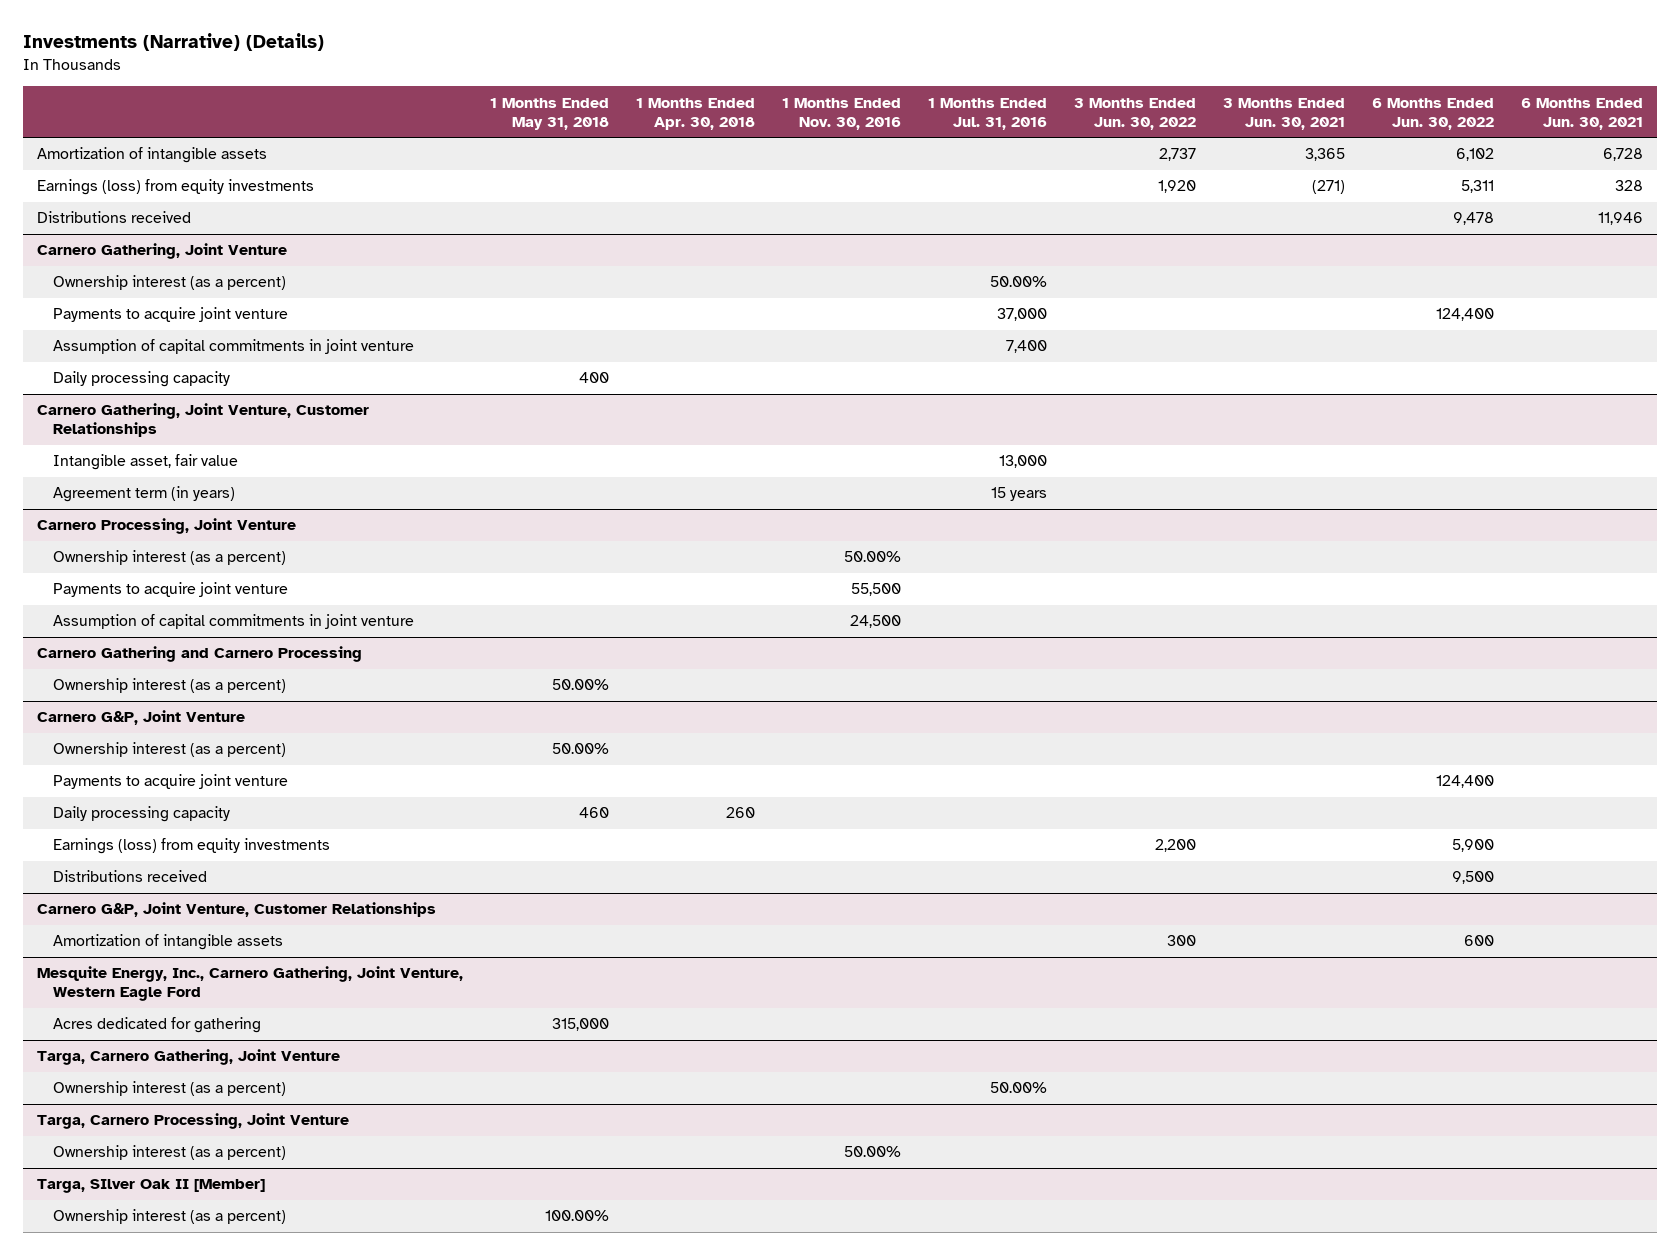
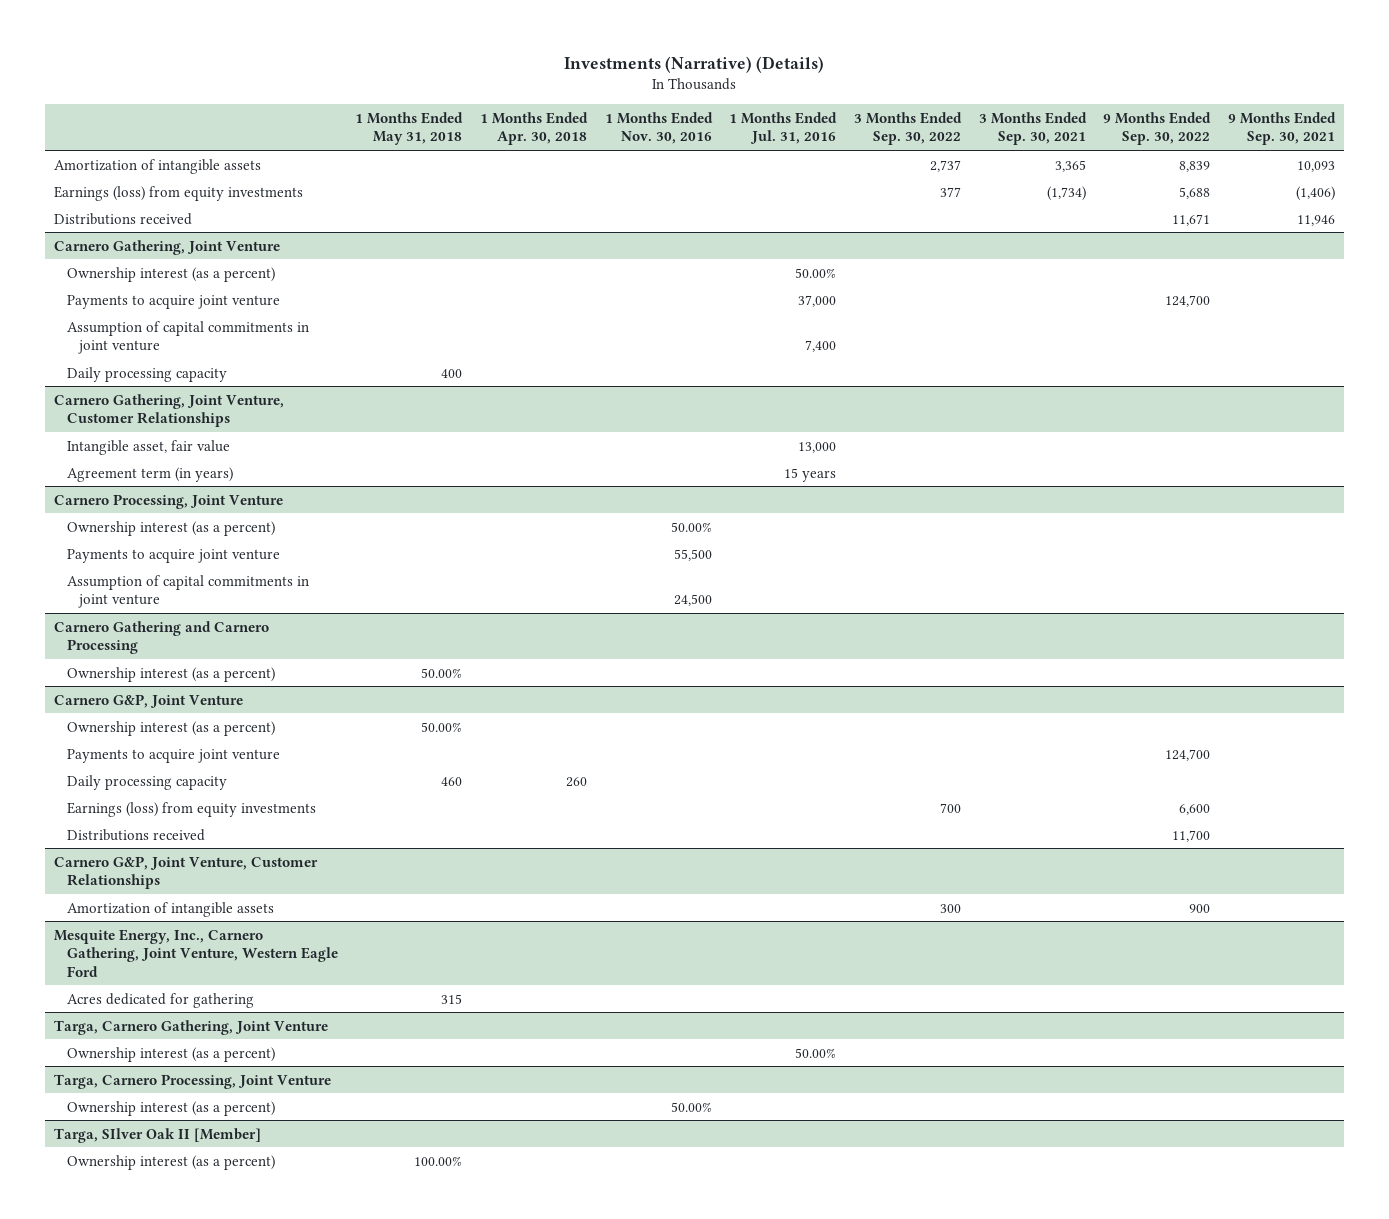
- | 1 Months Ended May 31, 2018 | 1 Months Ended Apr. 30, 2018 | 1 Months Ended Nov. 30, 2016 | 1 Months Ended Jul. 31, 2016 | 3 Months Ended Jun. 30, 2022 | 3 Months Ended Jun. 30, 2021 | 6 Months Ended Jun. 30, 2022 | 6 Months Ended Jun. 30, 2021
+ | 1 Months Ended May 31, 2018 | 1 Months Ended Apr. 30, 2018 | 1 Months Ended Nov. 30, 2016 | 1 Months Ended Jul. 31, 2016 | 3 Months Ended Sep. 30, 2022 | 3 Months Ended Sep. 30, 2021 | 9 Months Ended Sep. 30, 2022 | 9 Months Ended Sep. 30, 2021
@ Mesquite Energy, Inc., Carnero Gathering, Joint Venture, Western Eagle Ford
- Acres dedicated for gathering | 315,000 | | | | | | |
+ Acres dedicated for gathering | 315 | | | | | | |

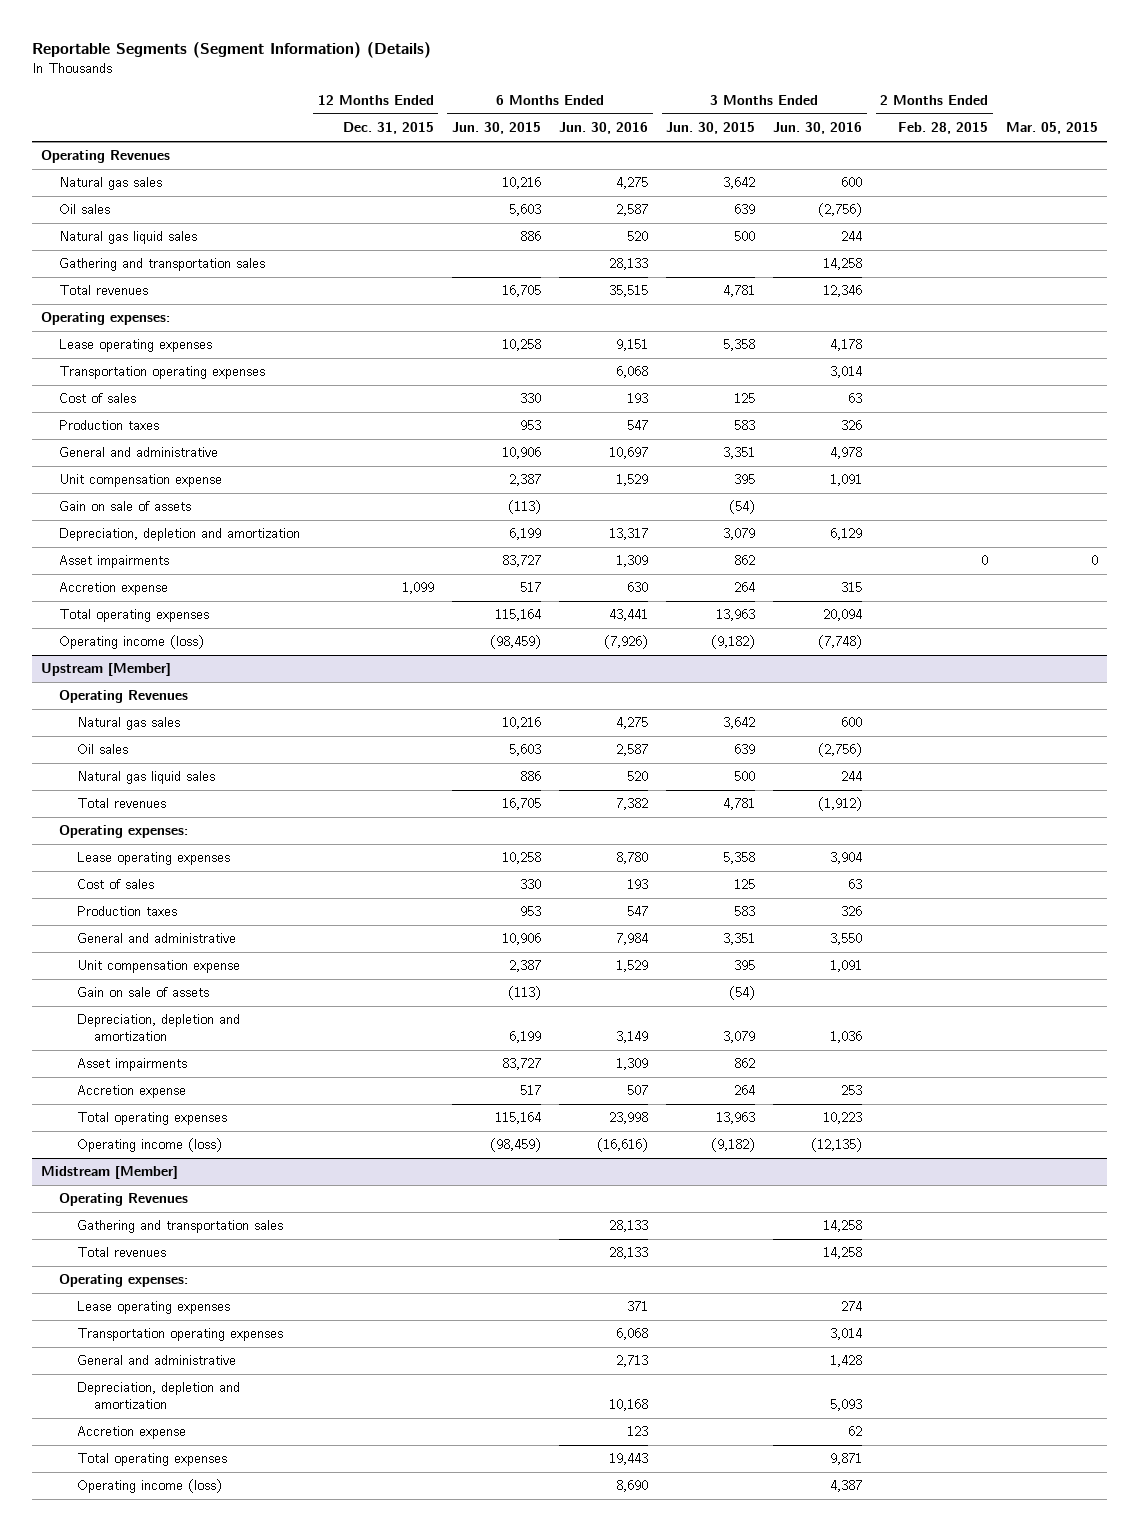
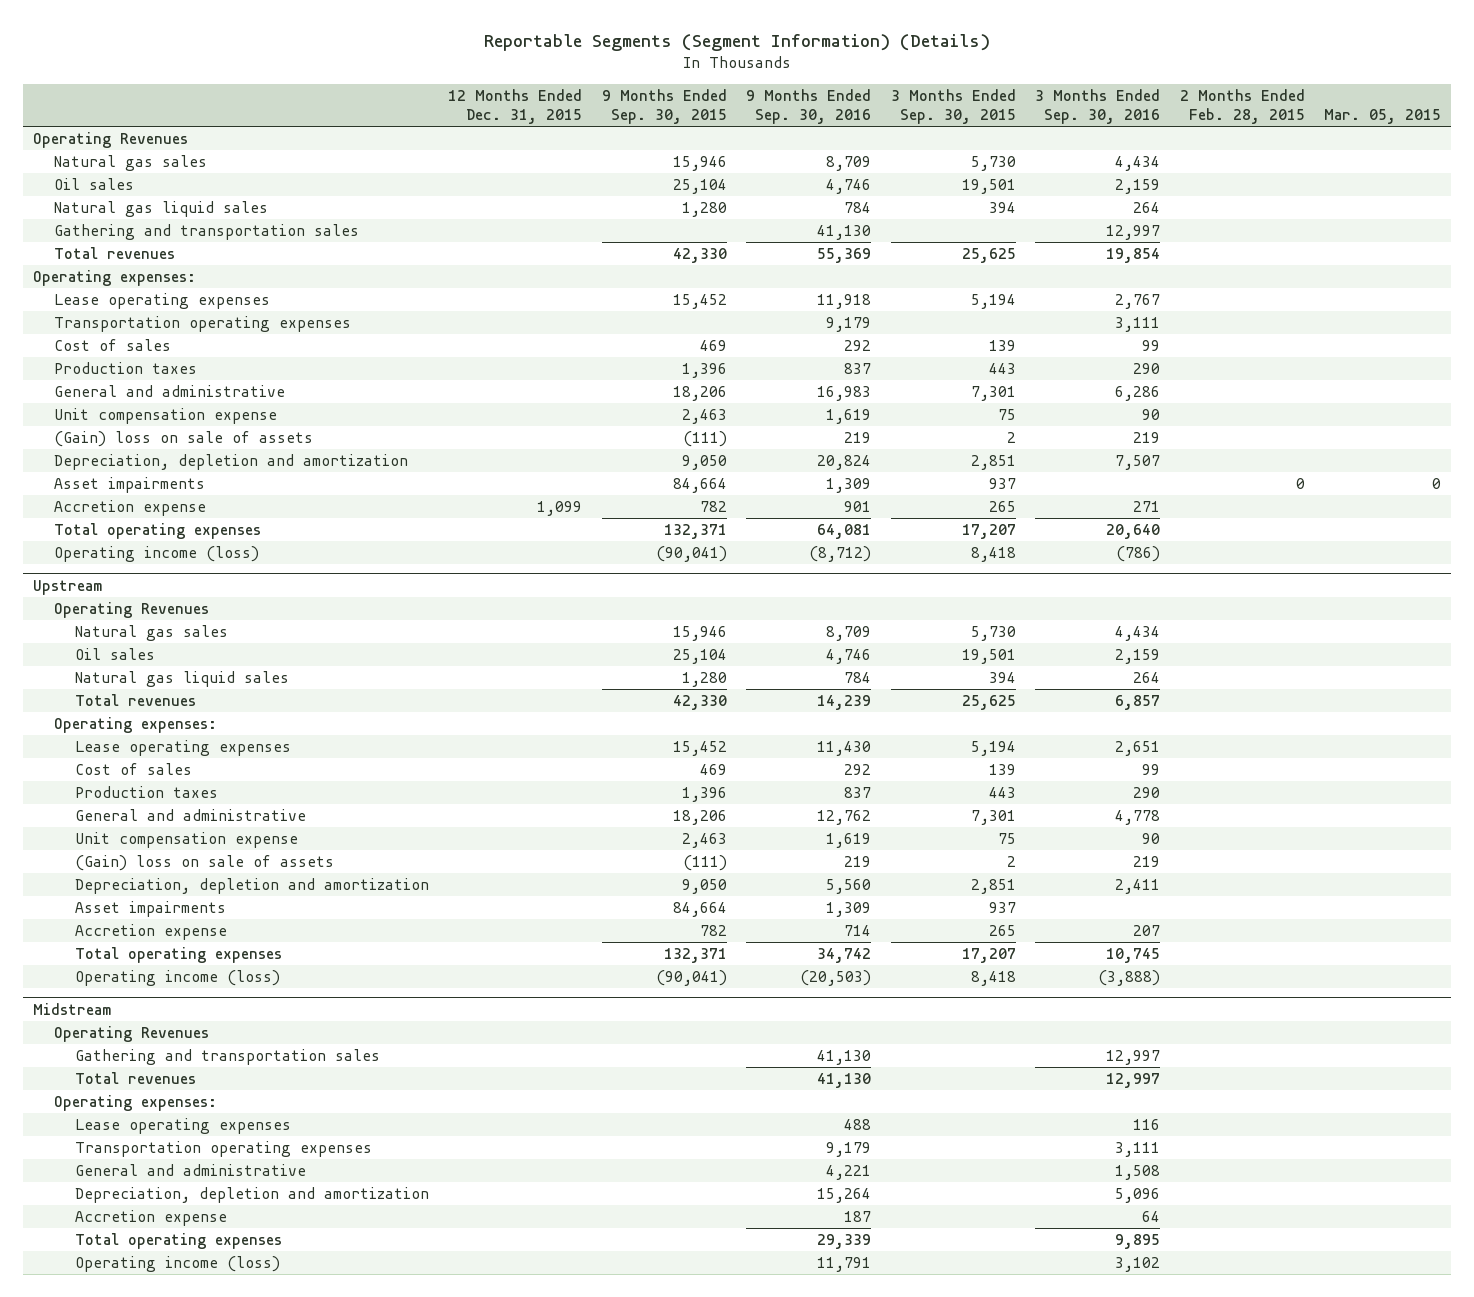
- | 12 Months Ended Dec. 31, 2015 | 6 Months Ended Jun. 30, 2015 | 6 Months Ended Jun. 30, 2016 | 3 Months Ended Jun. 30, 2015 | 3 Months Ended Jun. 30, 2016 | 2 Months Ended Feb. 28, 2015 | Mar. 05, 2015
+ | 12 Months Ended Dec. 31, 2015 | 9 Months Ended Sep. 30, 2015 | 9 Months Ended Sep. 30, 2016 | 3 Months Ended Sep. 30, 2015 | 3 Months Ended Sep. 30, 2016 | 2 Months Ended Feb. 28, 2015 | Mar. 05, 2015
- Gain on sale of assets | | (113) | | (54) | | |
+ (Gain) loss on sale of assets | | (111) | 219 | 2 | 219 | |
- Upstream [Member]
+ Upstream
- Gain on sale of assets | | (113) | | (54) | | |
+ (Gain) loss on sale of assets | | (111) | 219 | 2 | 219 | |
- Midstream [Member]
+ Midstream

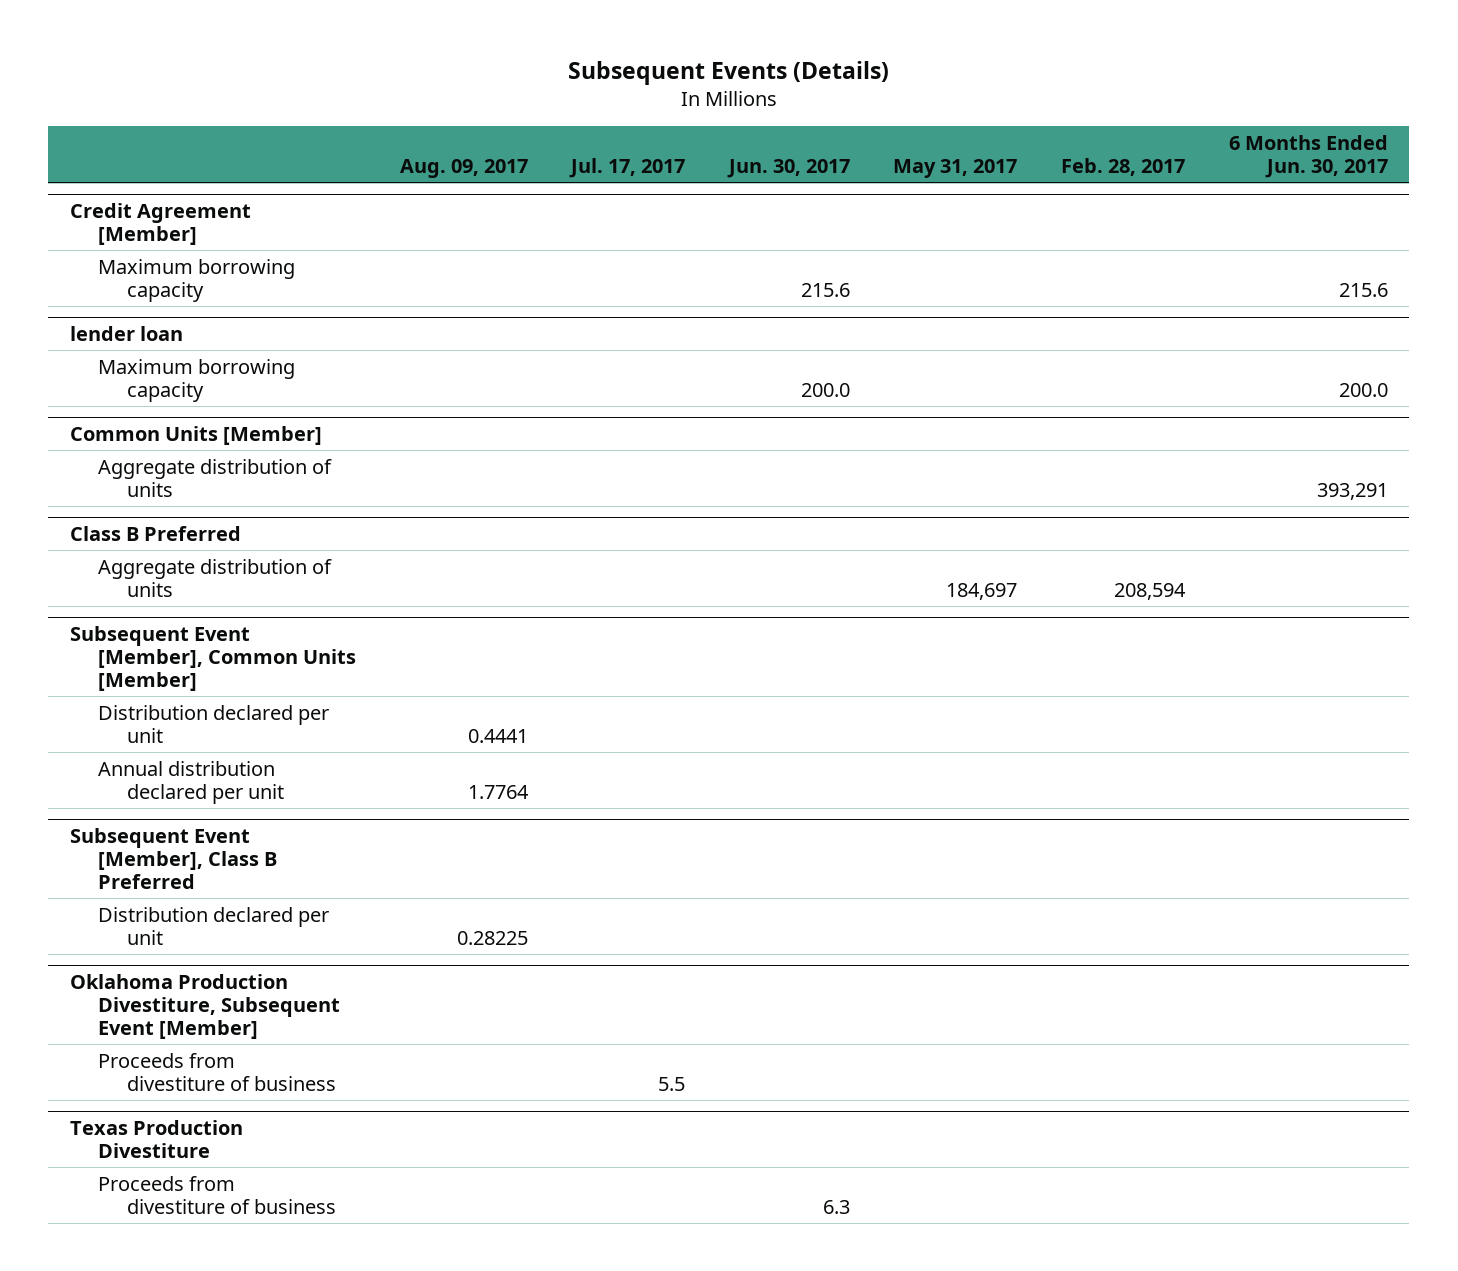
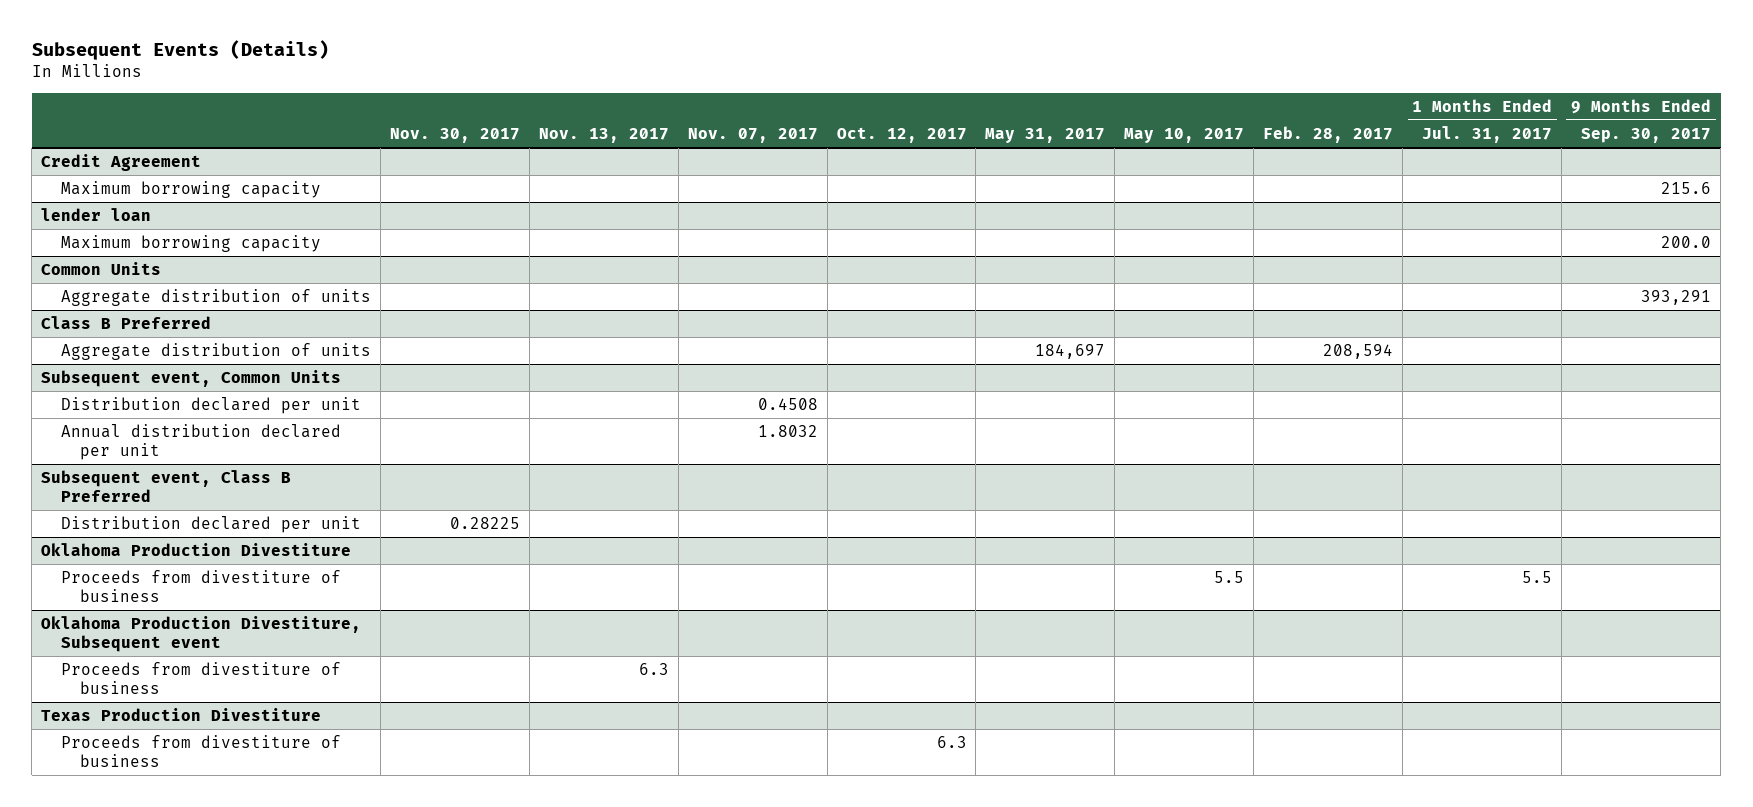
- | Aug. 09, 2017 | Jul. 17, 2017 | Jun. 30, 2017 | May 31, 2017 | Feb. 28, 2017 | 6 Months Ended Jun. 30, 2017
+ | Nov. 30, 2017 | Nov. 13, 2017 | Nov. 07, 2017 | Oct. 12, 2017 | May 31, 2017 | May 10, 2017 | Feb. 28, 2017 | 1 Months Ended Jul. 31, 2017 | 9 Months Ended Sep. 30, 2017
- Credit Agreement [Member]
+ Credit Agreement
- Common Units [Member]
+ Common Units
- Subsequent Event [Member], Common Units [Member]
+ Subsequent event, Common Units
- Subsequent Event [Member], Class B Preferred
+ Subsequent event, Class B Preferred
- Oklahoma Production Divestiture, Subsequent Event [Member]
+ Oklahoma Production Divestiture
+ Proceeds from divestiture of business | | | | | | 5.5 | | 5.5 |
+ Oklahoma Production Divestiture, Subsequent event

